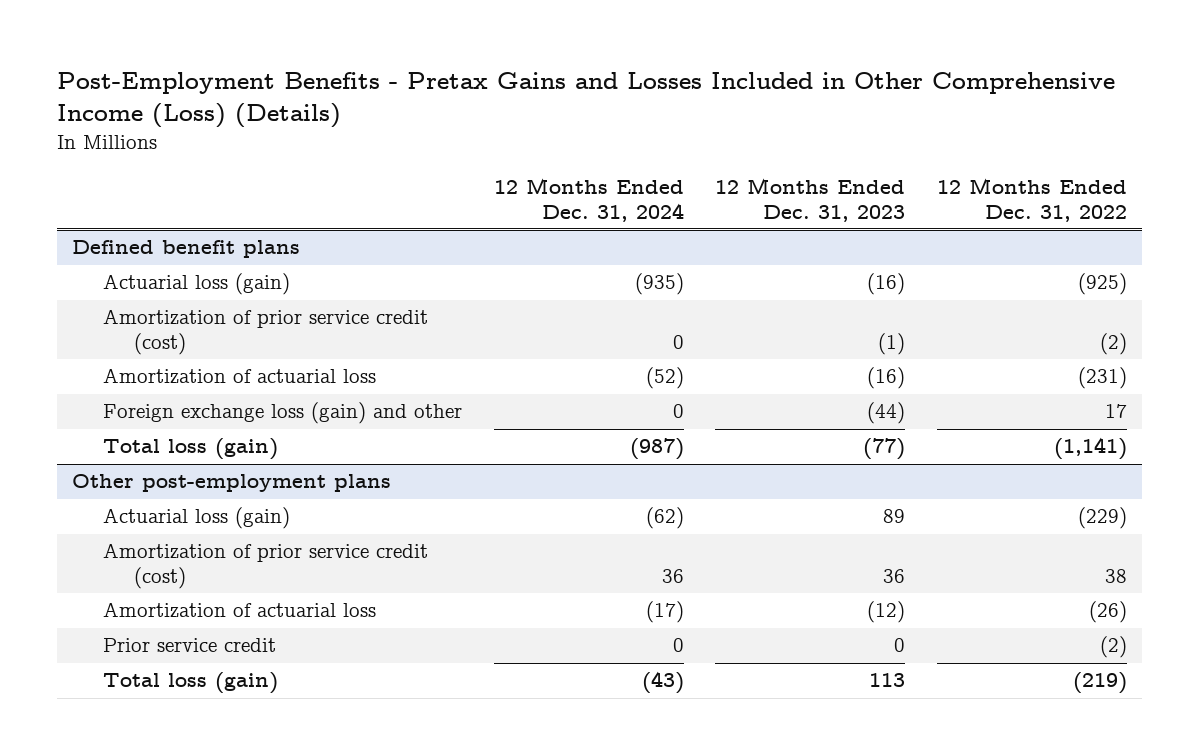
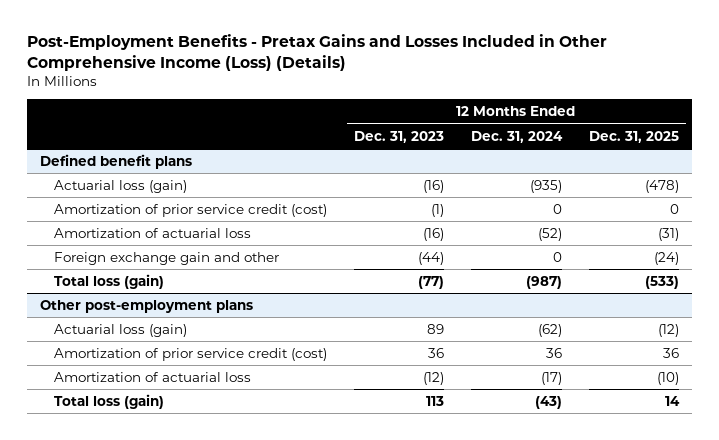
- | 12 Months Ended Dec. 31, 2024 | 12 Months Ended Dec. 31, 2023 | 12 Months Ended Dec. 31, 2022
+ | 12 Months Ended Dec. 31, 2023 | 12 Months Ended Dec. 31, 2024 | 12 Months Ended Dec. 31, 2025
@ Defined benefit plans
- Foreign exchange loss (gain) and other | 0 | (44) | 17
+ Foreign exchange gain and other | (44) | 0 | (24)
@ Other post-employment plans
- Prior service credit | 0 | 0 | (2)

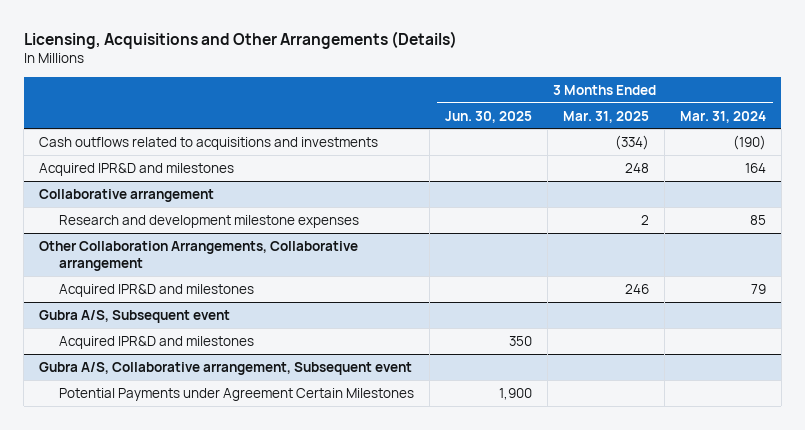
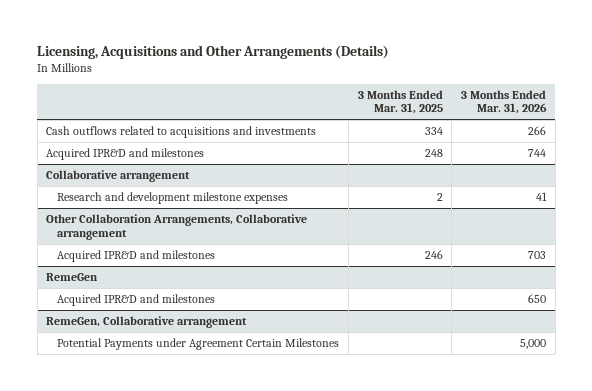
- | 3 Months Ended Jun. 30, 2025 | 3 Months Ended Mar. 31, 2025 | 3 Months Ended Mar. 31, 2024
+ | 3 Months Ended Mar. 31, 2025 | 3 Months Ended Mar. 31, 2026
- Cash outflows related to acquisitions and investments | | (334) | (190)
+ Cash outflows related to acquisitions and investments | 334 | 266
- Gubra A/S, Subsequent event
+ RemeGen
- Gubra A/S, Collaborative arrangement, Subsequent event
+ RemeGen, Collaborative arrangement

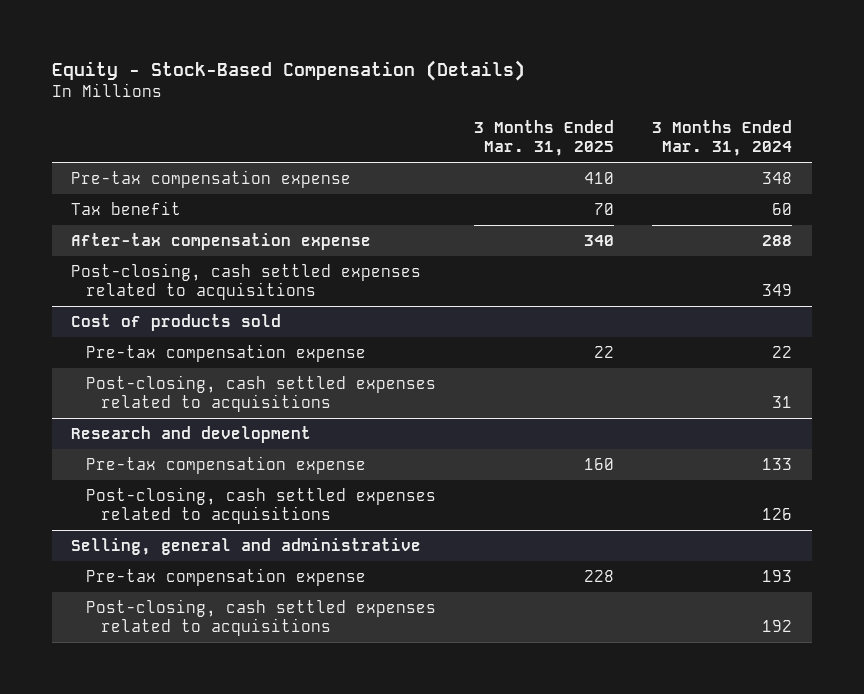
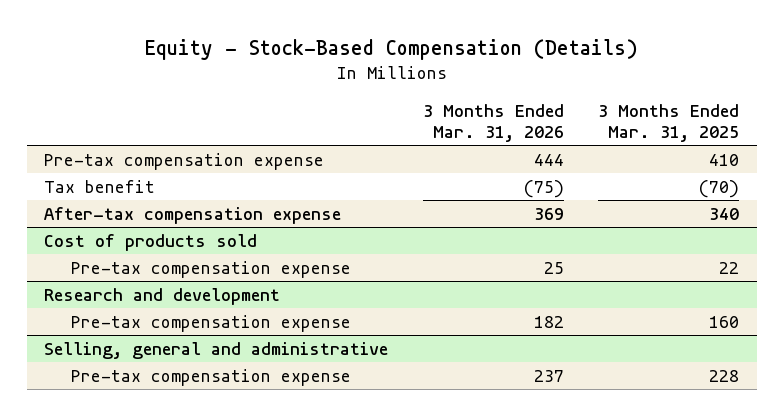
- | 3 Months Ended Mar. 31, 2025 | 3 Months Ended Mar. 31, 2024
+ | 3 Months Ended Mar. 31, 2026 | 3 Months Ended Mar. 31, 2025
- Tax benefit | 70 | 60
+ Tax benefit | (75) | (70)
- Post-closing, cash settled expenses related to acquisitions | | 349
@ Cost of products sold
- Post-closing, cash settled expenses related to acquisitions | | 31
@ Research and development
- Post-closing, cash settled expenses related to acquisitions | | 126
@ Selling, general and administrative
- Post-closing, cash settled expenses related to acquisitions | | 192

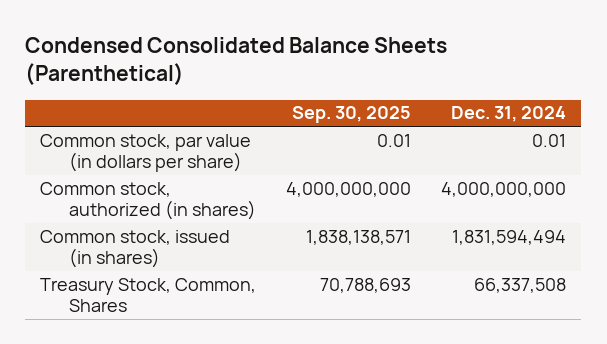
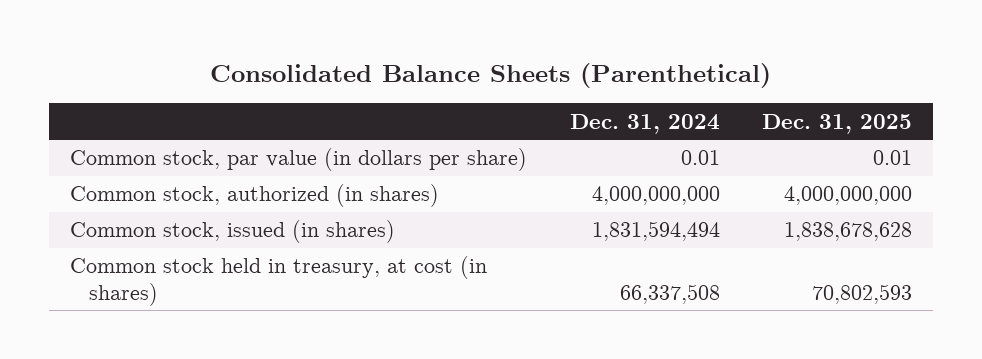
- Condensed Consolidated Balance Sheets (Parenthetical)
+ Consolidated Balance Sheets (Parenthetical)
- | Sep. 30, 2025 | Dec. 31, 2024
+ | Dec. 31, 2024 | Dec. 31, 2025
- Treasury Stock, Common, Shares | 70,788,693 | 66,337,508
+ Common stock held in treasury, at cost (in shares) | 66,337,508 | 70,802,593

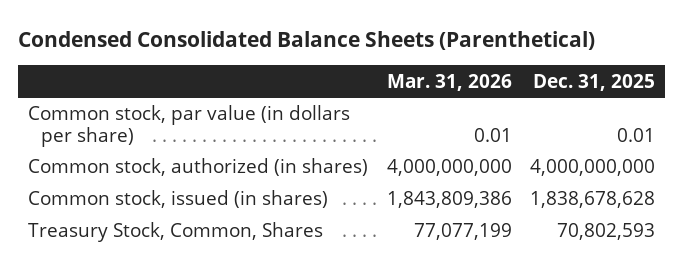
- Consolidated Balance Sheets (Parenthetical)
+ Condensed Consolidated Balance Sheets (Parenthetical)
- | Dec. 31, 2024 | Dec. 31, 2025
+ | Mar. 31, 2026 | Dec. 31, 2025
- Common stock held in treasury, at cost (in shares) | 66,337,508 | 70,802,593
+ Treasury Stock, Common, Shares | 77,077,199 | 70,802,593

